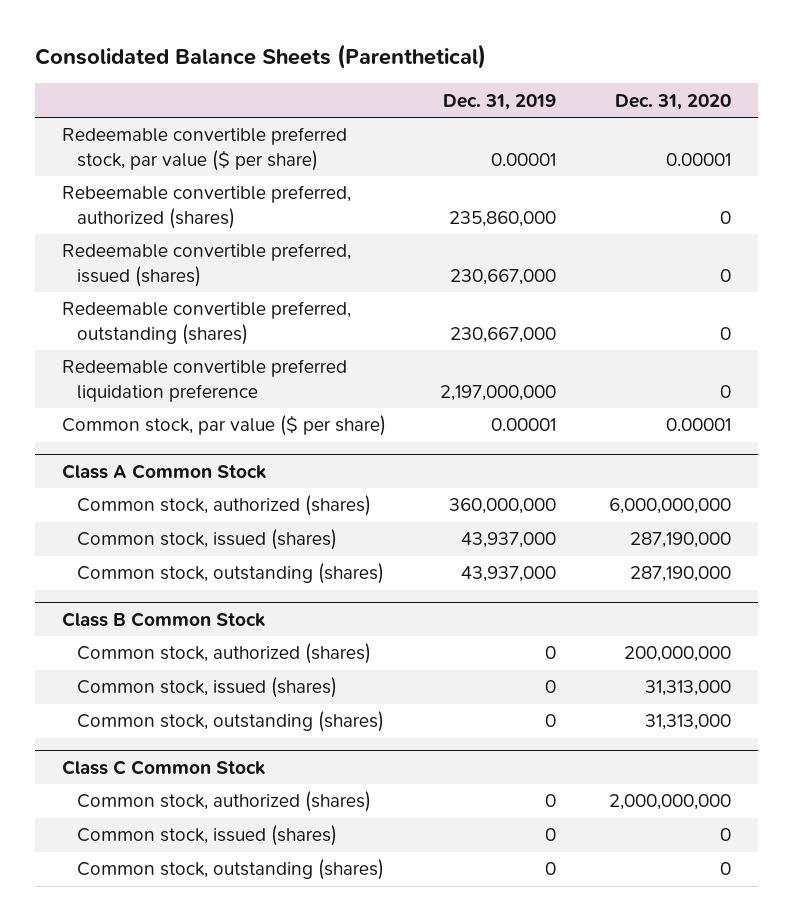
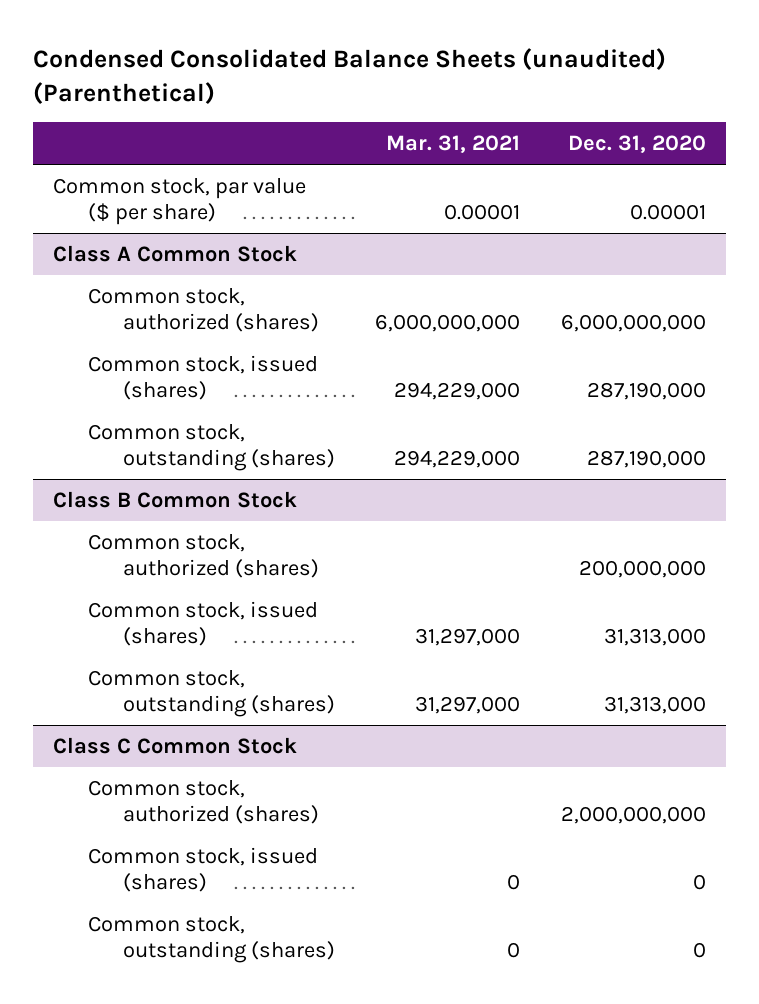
- Consolidated Balance Sheets (Parenthetical)
+ Condensed Consolidated Balance Sheets (unaudited) (Parenthetical)
- | Dec. 31, 2019 | Dec. 31, 2020
+ | Mar. 31, 2021 | Dec. 31, 2020
- Redeemable convertible preferred stock, par value ($ per share) | 0.00001 | 0.00001
- Rebeemable convertible preferred, authorized (shares) | 235,860,000 | 0
- Redeemable convertible preferred, issued (shares) | 230,667,000 | 0
- Redeemable convertible preferred, outstanding (shares) | 230,667,000 | 0
- Redeemable convertible preferred liquidation preference | 2,197,000,000 | 0

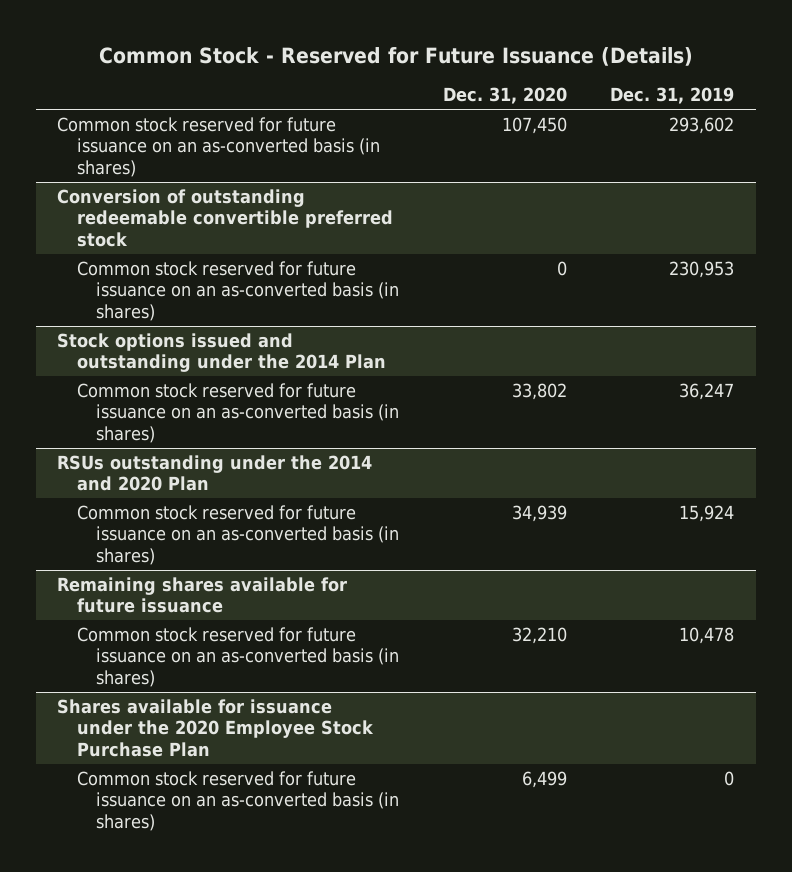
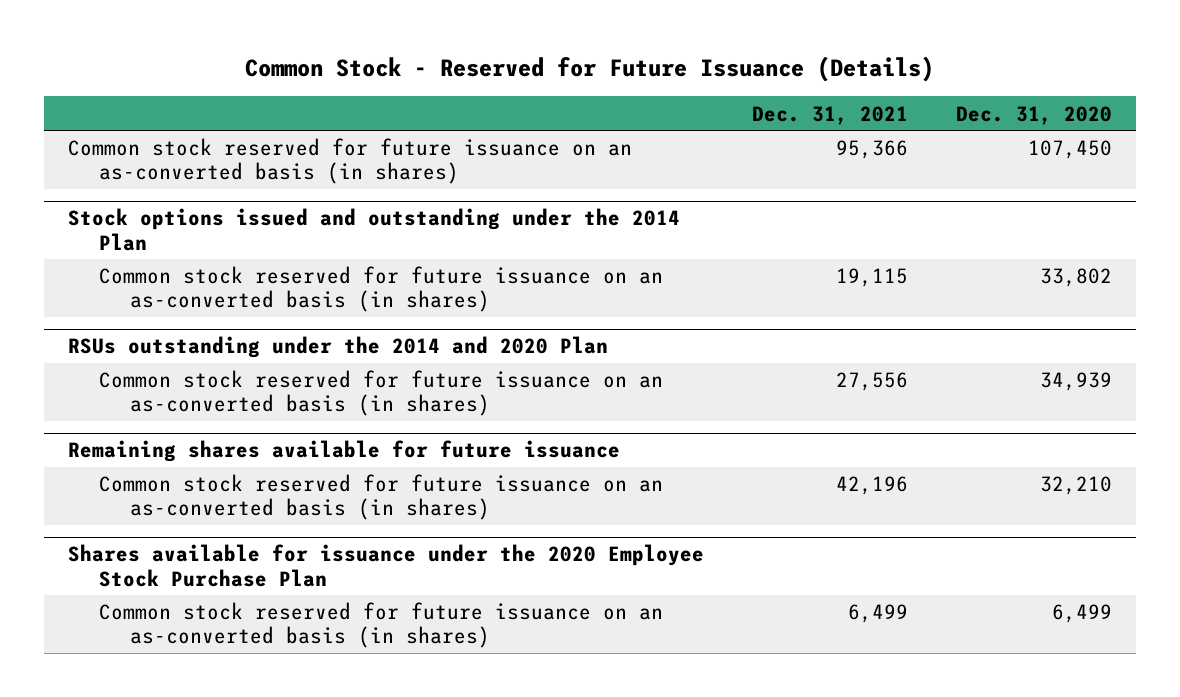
- | Dec. 31, 2020 | Dec. 31, 2019
+ | Dec. 31, 2021 | Dec. 31, 2020
- Conversion of outstanding redeemable convertible preferred stock
- Common stock reserved for future issuance on an as-converted basis (in shares) | 0 | 230,953

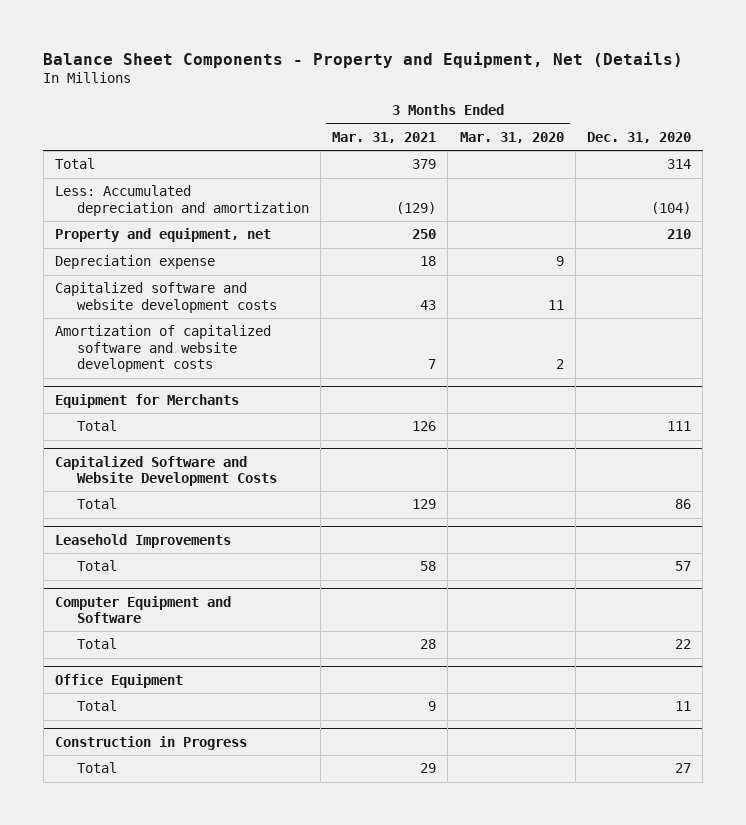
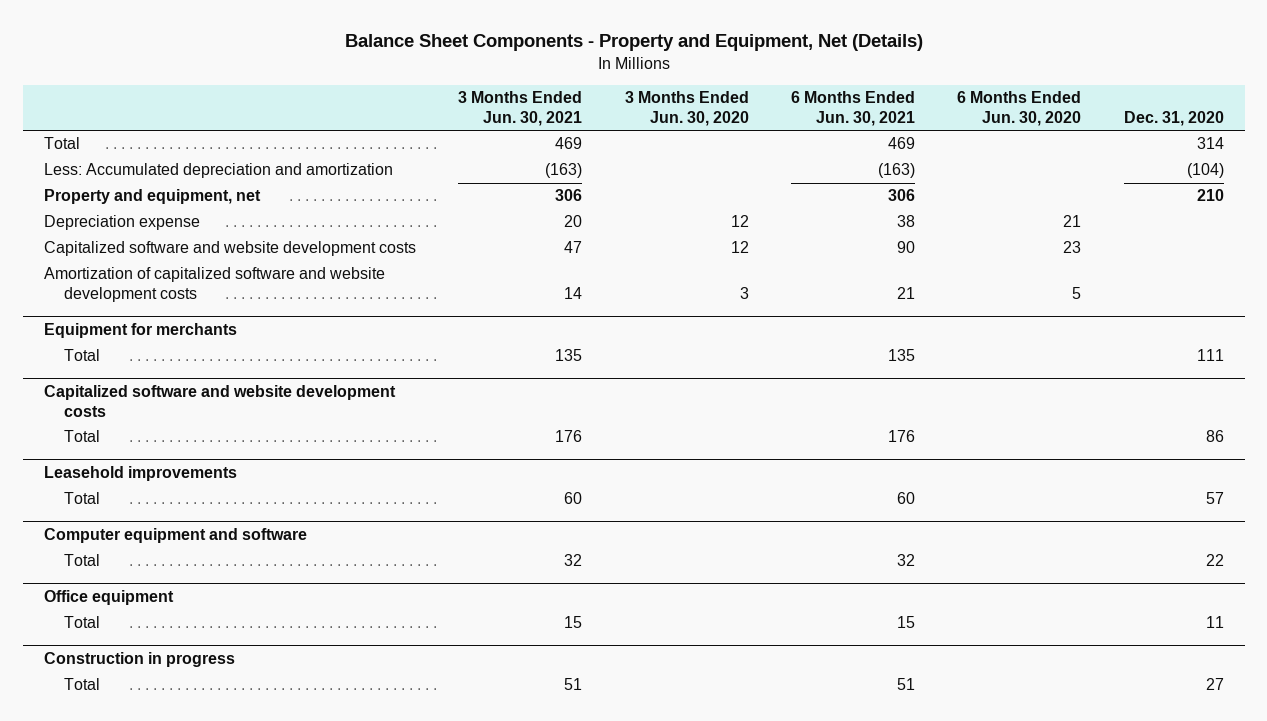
- | 3 Months Ended Mar. 31, 2021 | 3 Months Ended Mar. 31, 2020 | Dec. 31, 2020
+ | 3 Months Ended Jun. 30, 2021 | 3 Months Ended Jun. 30, 2020 | 6 Months Ended Jun. 30, 2021 | 6 Months Ended Jun. 30, 2020 | Dec. 31, 2020
- Equipment for Merchants
+ Equipment for merchants
- Capitalized Software and Website Development Costs
+ Capitalized software and website development costs
- Leasehold Improvements
+ Leasehold improvements
- Computer Equipment and Software
+ Computer equipment and software
- Office Equipment
+ Office equipment
- Construction in Progress
+ Construction in progress

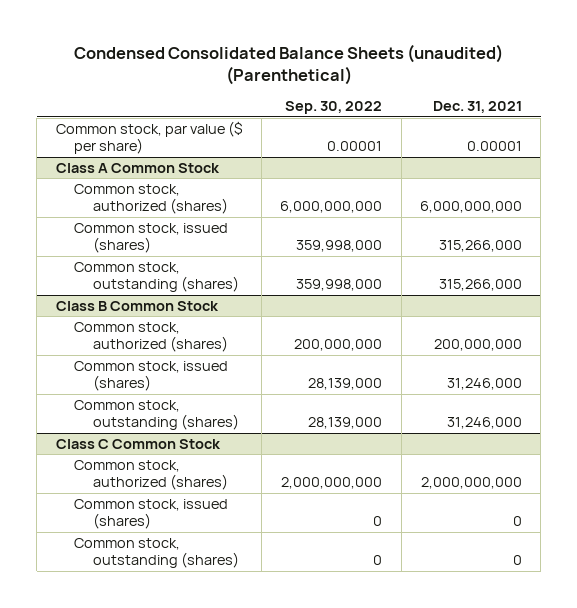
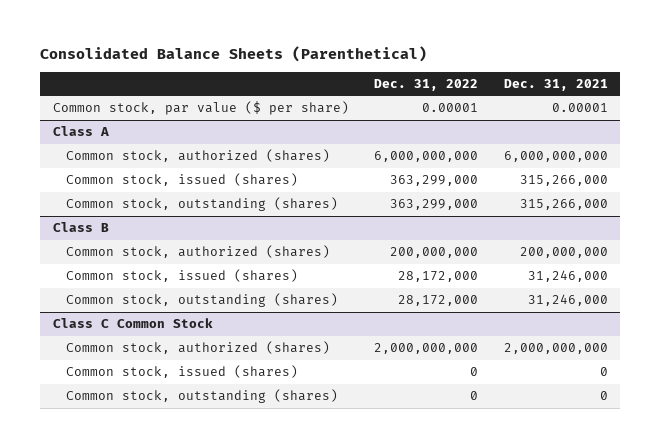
- Condensed Consolidated Balance Sheets (unaudited) (Parenthetical)
+ Consolidated Balance Sheets (Parenthetical)
- | Sep. 30, 2022 | Dec. 31, 2021
+ | Dec. 31, 2022 | Dec. 31, 2021
- Class A Common Stock
+ Class A
- Class B Common Stock
+ Class B

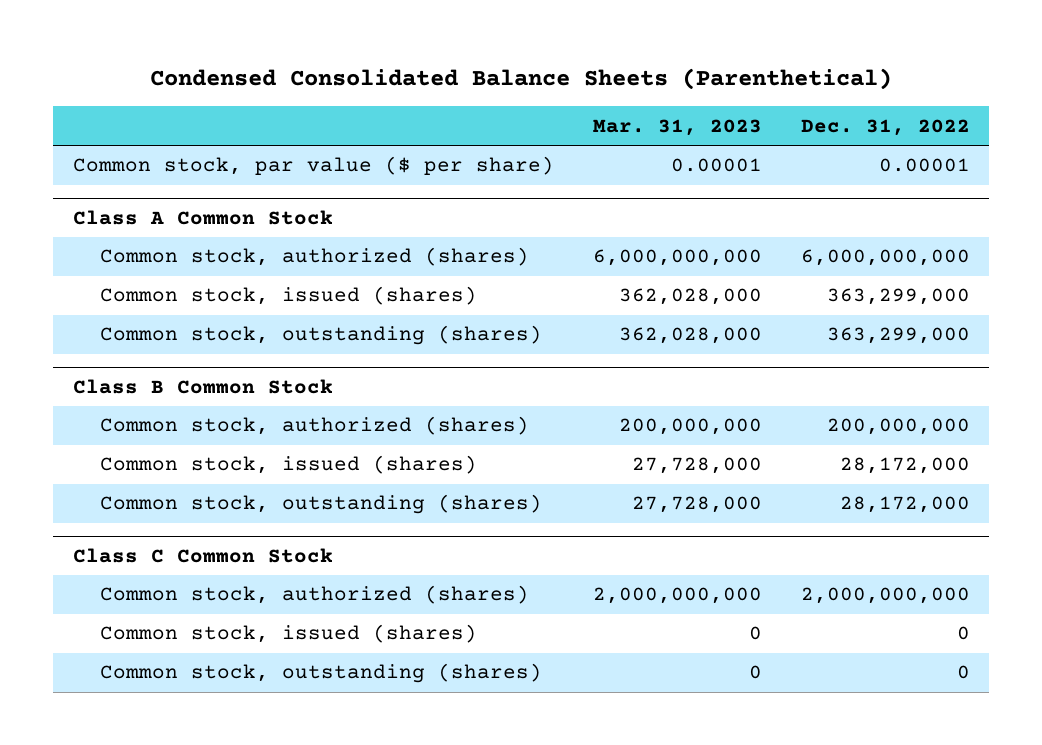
- Consolidated Balance Sheets (Parenthetical)
+ Condensed Consolidated Balance Sheets (Parenthetical)
- | Dec. 31, 2022 | Dec. 31, 2021
+ | Mar. 31, 2023 | Dec. 31, 2022
- Class A
+ Class A Common Stock
- Class B
+ Class B Common Stock

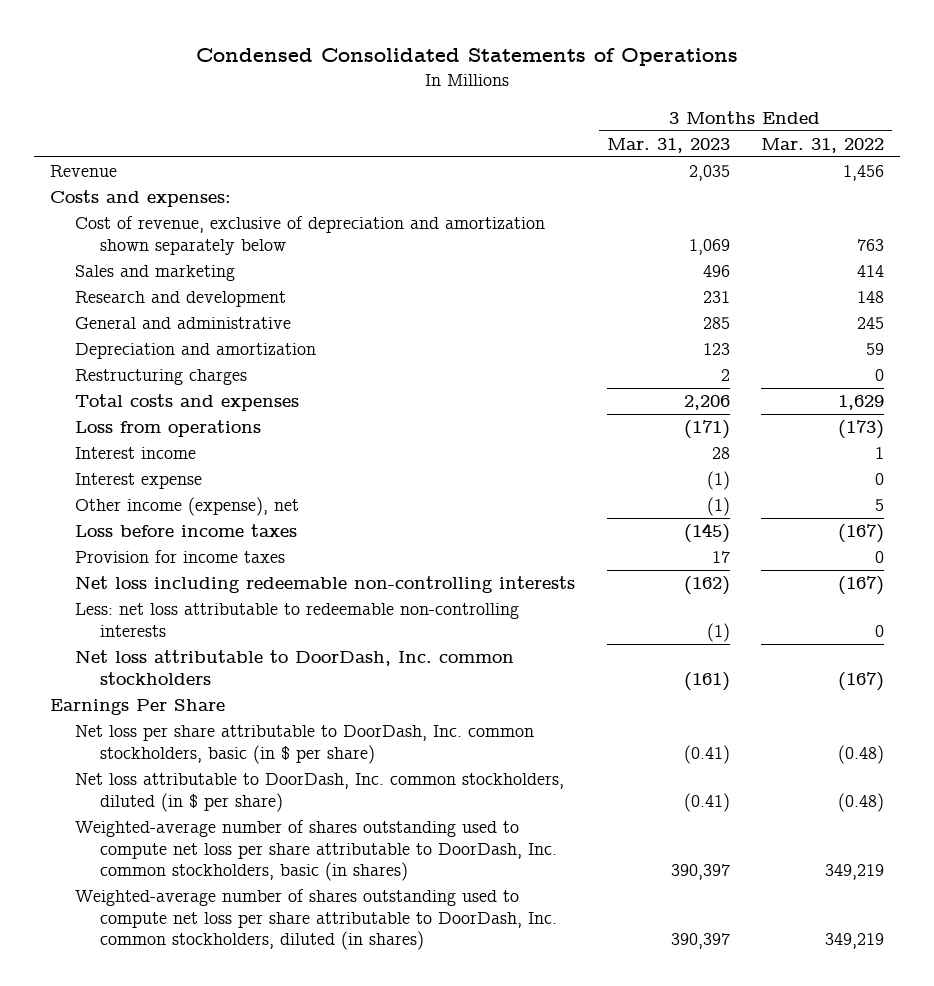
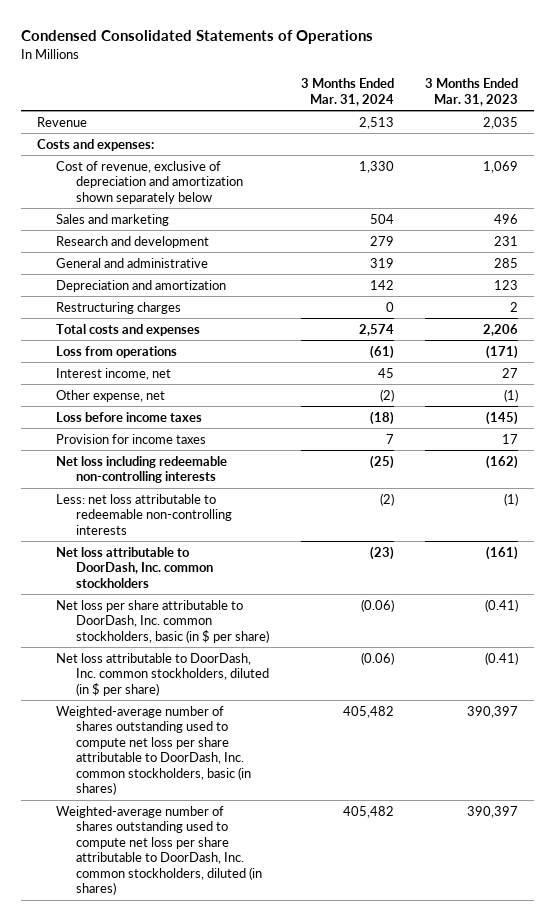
- | 3 Months Ended Mar. 31, 2023 | 3 Months Ended Mar. 31, 2022
+ | 3 Months Ended Mar. 31, 2024 | 3 Months Ended Mar. 31, 2023
- Interest income | 28 | 1
- Interest expense | (1) | 0
- Other income (expense), net | (1) | 5
+ Interest income, net | 45 | 27
+ Other expense, net | (2) | (1)
- Earnings Per Share

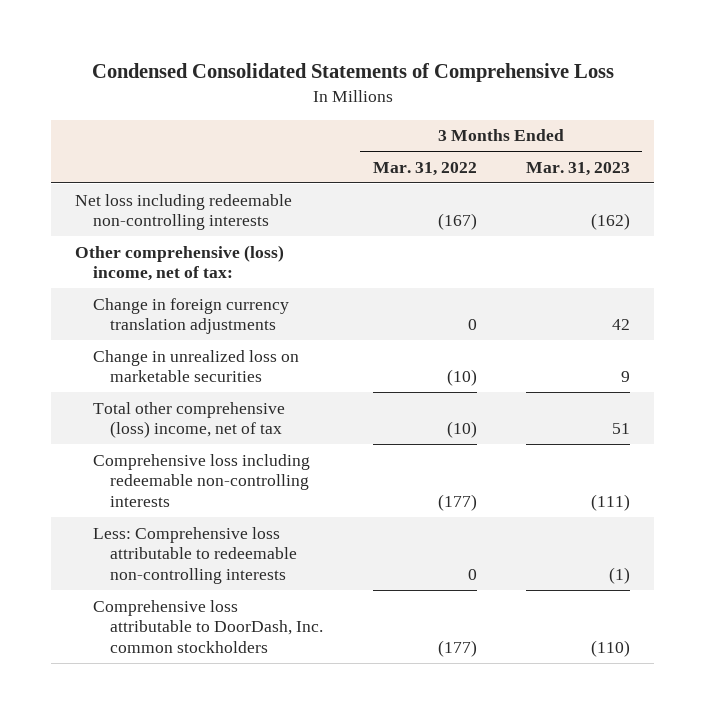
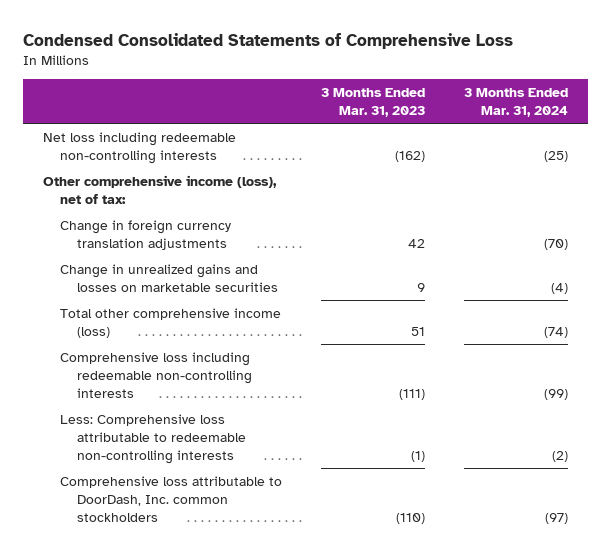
- | 3 Months Ended Mar. 31, 2022 | 3 Months Ended Mar. 31, 2023
+ | 3 Months Ended Mar. 31, 2023 | 3 Months Ended Mar. 31, 2024
- Other comprehensive (loss) income, net of tax:
+ Other comprehensive income (loss), net of tax:
- Change in unrealized loss on marketable securities | (10) | 9
- Total other comprehensive (loss) income, net of tax | (10) | 51
+ Change in unrealized gains and losses on marketable securities | 9 | (4)
+ Total other comprehensive income (loss) | 51 | (74)

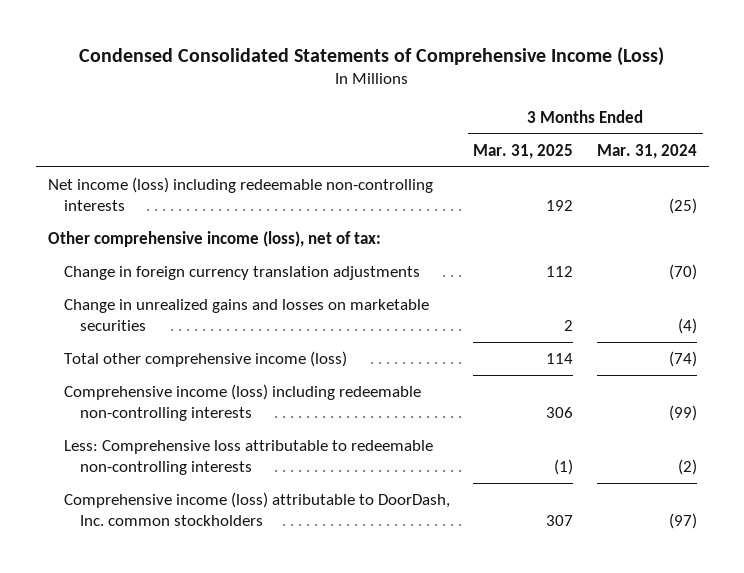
- Condensed Consolidated Statements of Comprehensive Loss
+ Condensed Consolidated Statements of Comprehensive Income (Loss)
- | 3 Months Ended Mar. 31, 2023 | 3 Months Ended Mar. 31, 2024
+ | 3 Months Ended Mar. 31, 2025 | 3 Months Ended Mar. 31, 2024
- Net loss including redeemable non-controlling interests | (162) | (25)
+ Net income (loss) including redeemable non-controlling interests | 192 | (25)
- Comprehensive loss including redeemable non-controlling interests | (111) | (99)
+ Comprehensive income (loss) including redeemable non-controlling interests | 306 | (99)
- Comprehensive loss attributable to DoorDash, Inc. common stockholders | (110) | (97)
+ Comprehensive income (loss) attributable to DoorDash, Inc. common stockholders | 307 | (97)

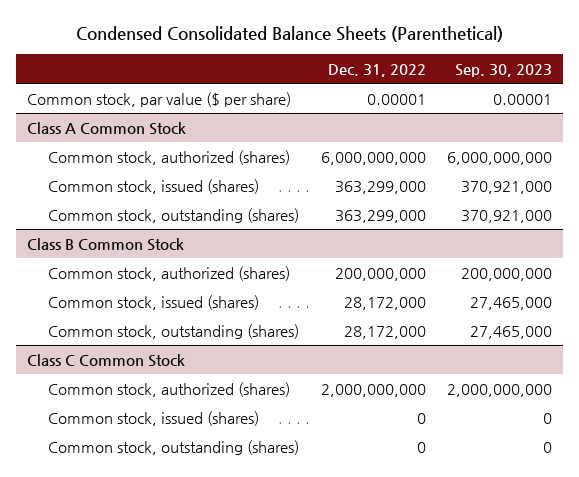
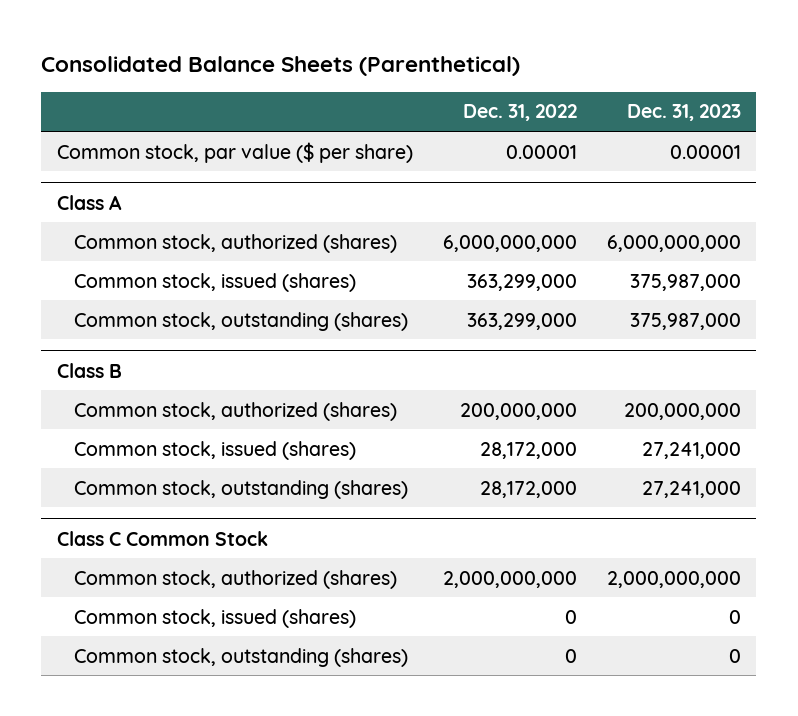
- Condensed Consolidated Balance Sheets (Parenthetical)
+ Consolidated Balance Sheets (Parenthetical)
- | Dec. 31, 2022 | Sep. 30, 2023
+ | Dec. 31, 2022 | Dec. 31, 2023
- Class A Common Stock
+ Class A
- Class B Common Stock
+ Class B

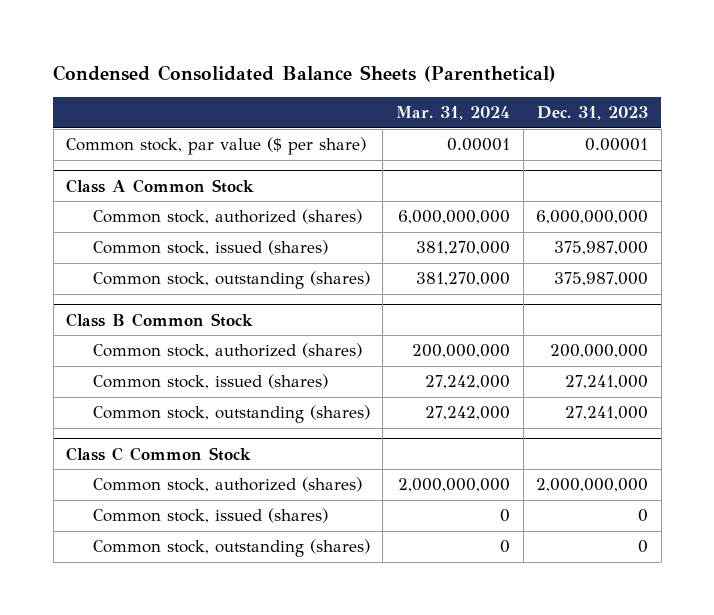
- Consolidated Balance Sheets (Parenthetical)
+ Condensed Consolidated Balance Sheets (Parenthetical)
- | Dec. 31, 2022 | Dec. 31, 2023
+ | Mar. 31, 2024 | Dec. 31, 2023
- Class A
+ Class A Common Stock
- Class B
+ Class B Common Stock

